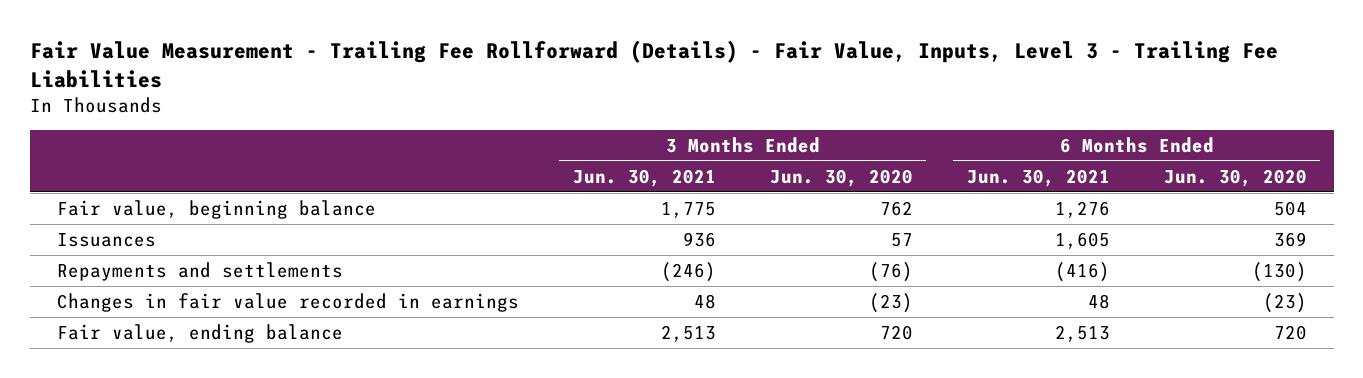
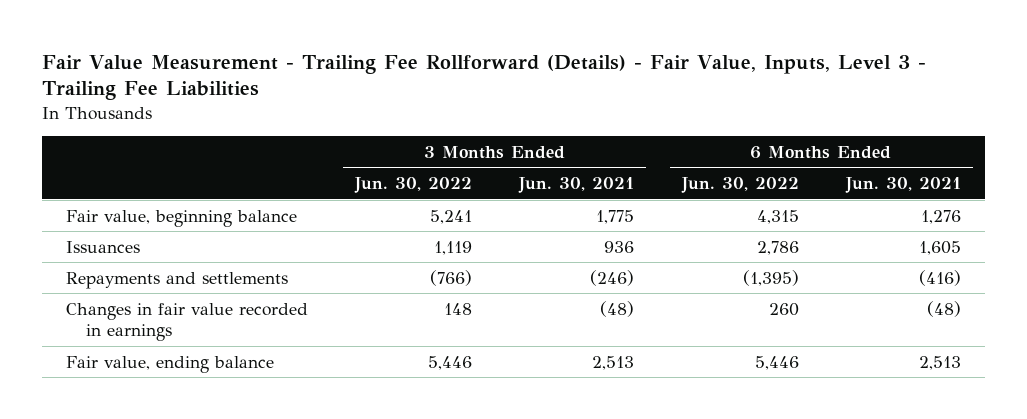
- | 3 Months Ended Jun. 30, 2021 | 3 Months Ended Jun. 30, 2020 | 6 Months Ended Jun. 30, 2021 | 6 Months Ended Jun. 30, 2020
+ | 3 Months Ended Jun. 30, 2022 | 3 Months Ended Jun. 30, 2021 | 6 Months Ended Jun. 30, 2022 | 6 Months Ended Jun. 30, 2021
- Changes in fair value recorded in earnings | 48 | (23) | 48 | (23)
+ Changes in fair value recorded in earnings | 148 | (48) | 260 | (48)

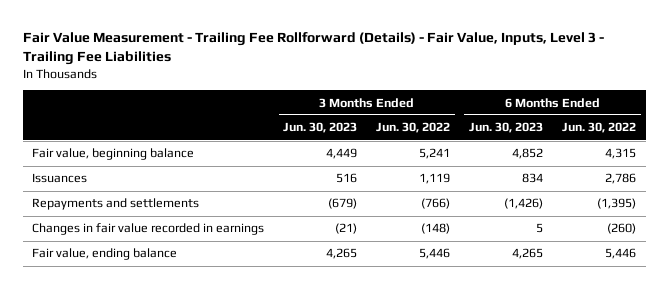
- | 3 Months Ended Jun. 30, 2022 | 3 Months Ended Jun. 30, 2021 | 6 Months Ended Jun. 30, 2022 | 6 Months Ended Jun. 30, 2021
+ | 3 Months Ended Jun. 30, 2023 | 3 Months Ended Jun. 30, 2022 | 6 Months Ended Jun. 30, 2023 | 6 Months Ended Jun. 30, 2022
- Changes in fair value recorded in earnings | 148 | (48) | 260 | (48)
+ Changes in fair value recorded in earnings | (21) | (148) | 5 | (260)

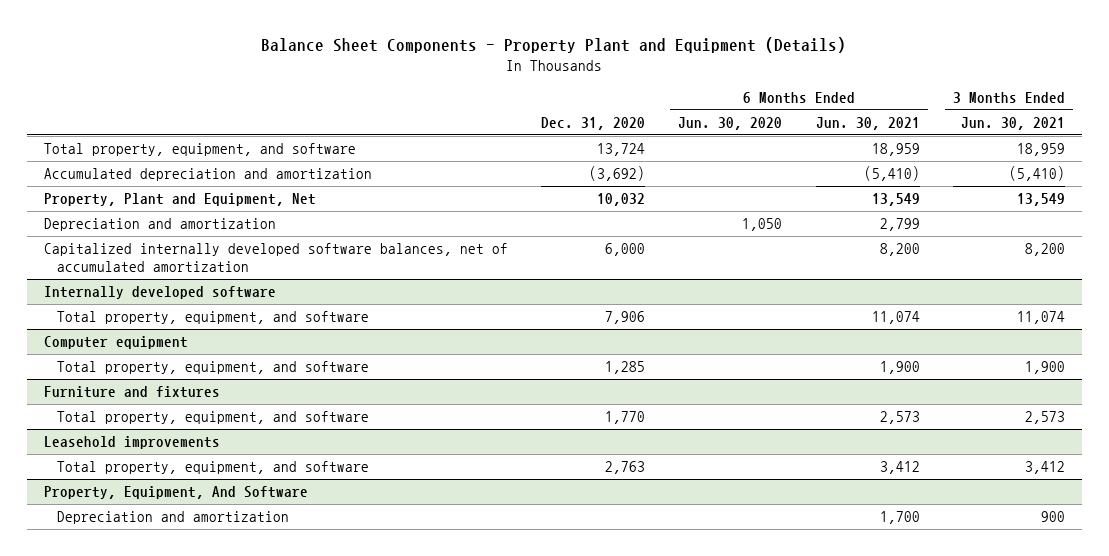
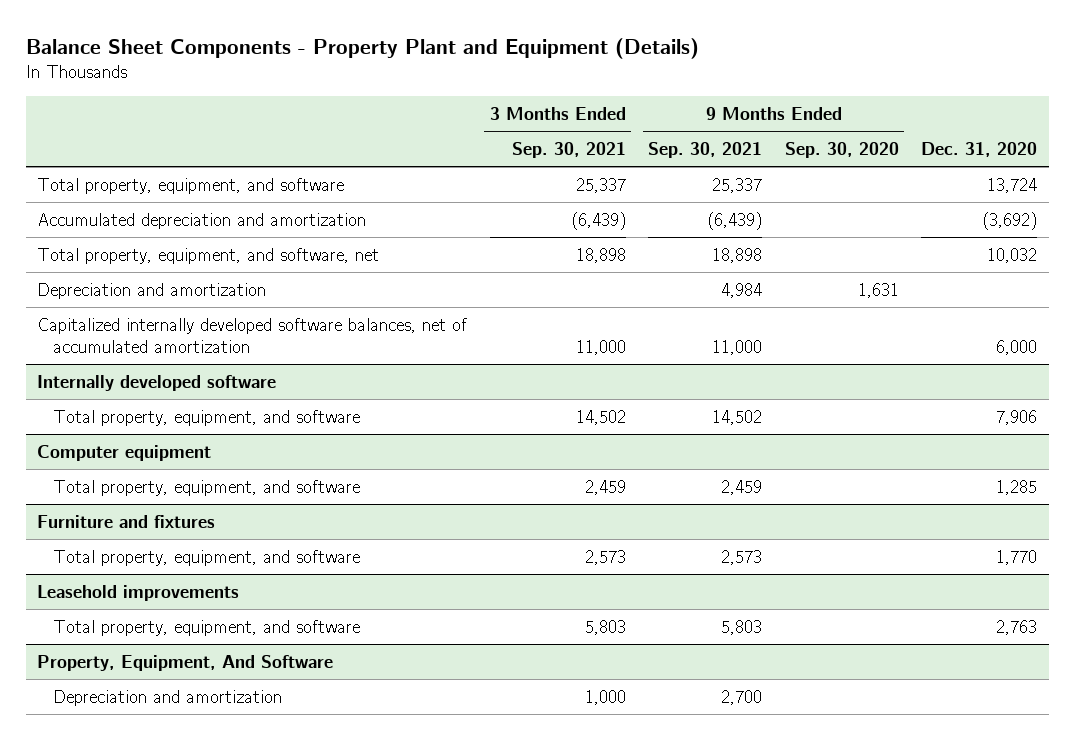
- | Dec. 31, 2020 | 6 Months Ended Jun. 30, 2020 | 6 Months Ended Jun. 30, 2021 | 3 Months Ended Jun. 30, 2021
+ | 3 Months Ended Sep. 30, 2021 | 9 Months Ended Sep. 30, 2021 | 9 Months Ended Sep. 30, 2020 | Dec. 31, 2020
- Property, Plant and Equipment, Net | 10,032 | | 13,549 | 13,549
+ Total property, equipment, and software, net | 18,898 | 18,898 | | 10,032

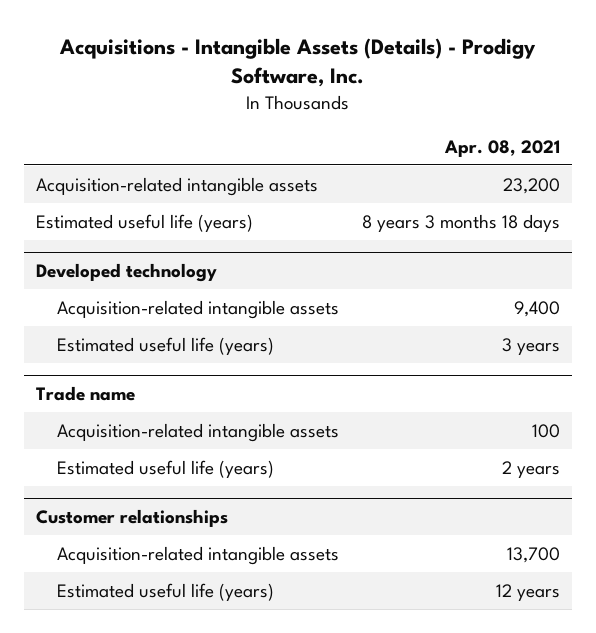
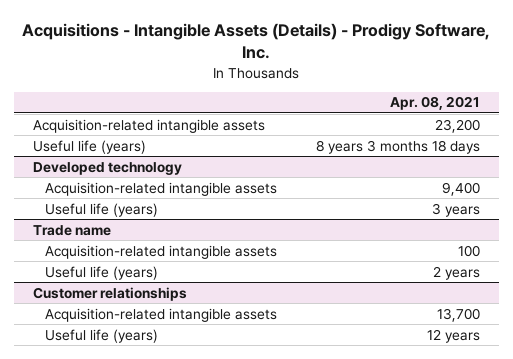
- Estimated useful life (years) | 8 years 3 months 18 days
+ Useful life (years) | 8 years 3 months 18 days
@ Developed technology
- Estimated useful life (years) | 3 years
+ Useful life (years) | 3 years
@ Trade name
- Estimated useful life (years) | 2 years
+ Useful life (years) | 2 years
@ Customer relationships
- Estimated useful life (years) | 12 years
+ Useful life (years) | 12 years

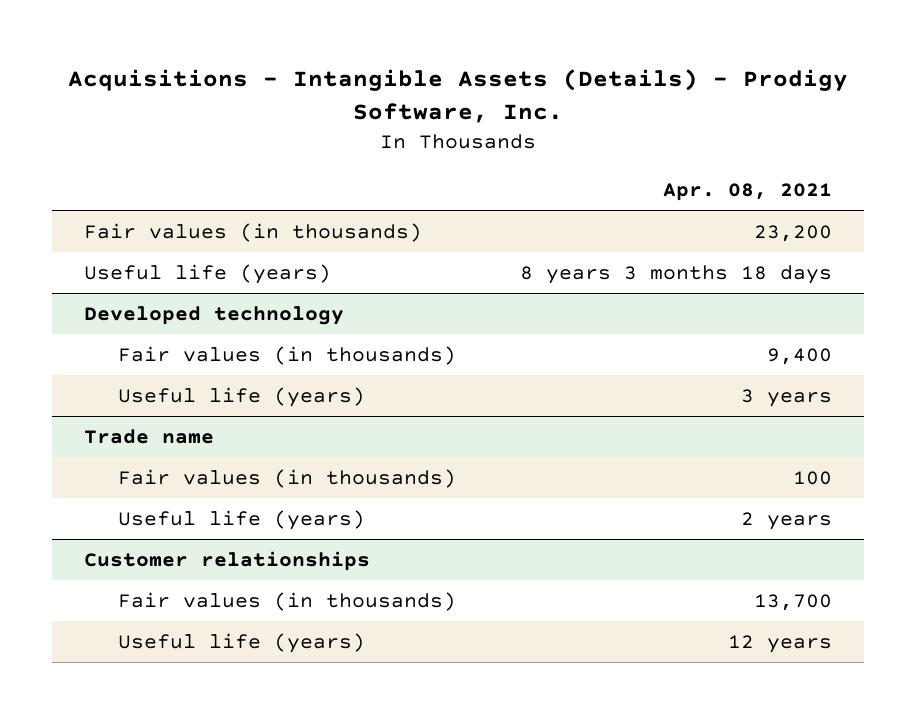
- Acquisition-related intangible assets | 23,200
+ Fair values (in thousands) | 23,200
@ Developed technology
- Acquisition-related intangible assets | 9,400
+ Fair values (in thousands) | 9,400
@ Trade name
- Acquisition-related intangible assets | 100
+ Fair values (in thousands) | 100
@ Customer relationships
- Acquisition-related intangible assets | 13,700
+ Fair values (in thousands) | 13,700

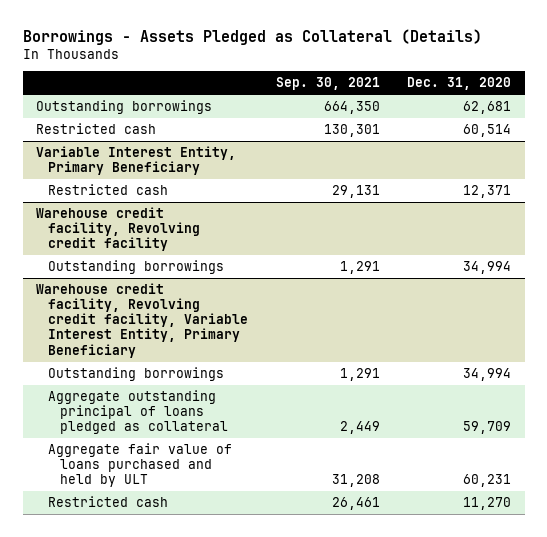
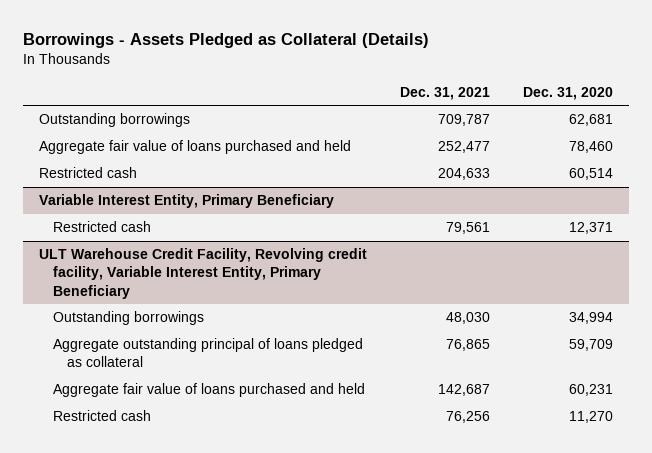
- | Sep. 30, 2021 | Dec. 31, 2020
+ | Dec. 31, 2021 | Dec. 31, 2020
+ Aggregate fair value of loans purchased and held | 252,477 | 78,460
- Warehouse credit facility, Revolving credit facility
- Outstanding borrowings | 1,291 | 34,994
- Warehouse credit facility, Revolving credit facility, Variable Interest Entity, Primary Beneficiary
+ ULT Warehouse Credit Facility, Revolving credit facility, Variable Interest Entity, Primary Beneficiary
- Aggregate fair value of loans purchased and held by ULT | 31,208 | 60,231
+ Aggregate fair value of loans purchased and held | 142,687 | 60,231

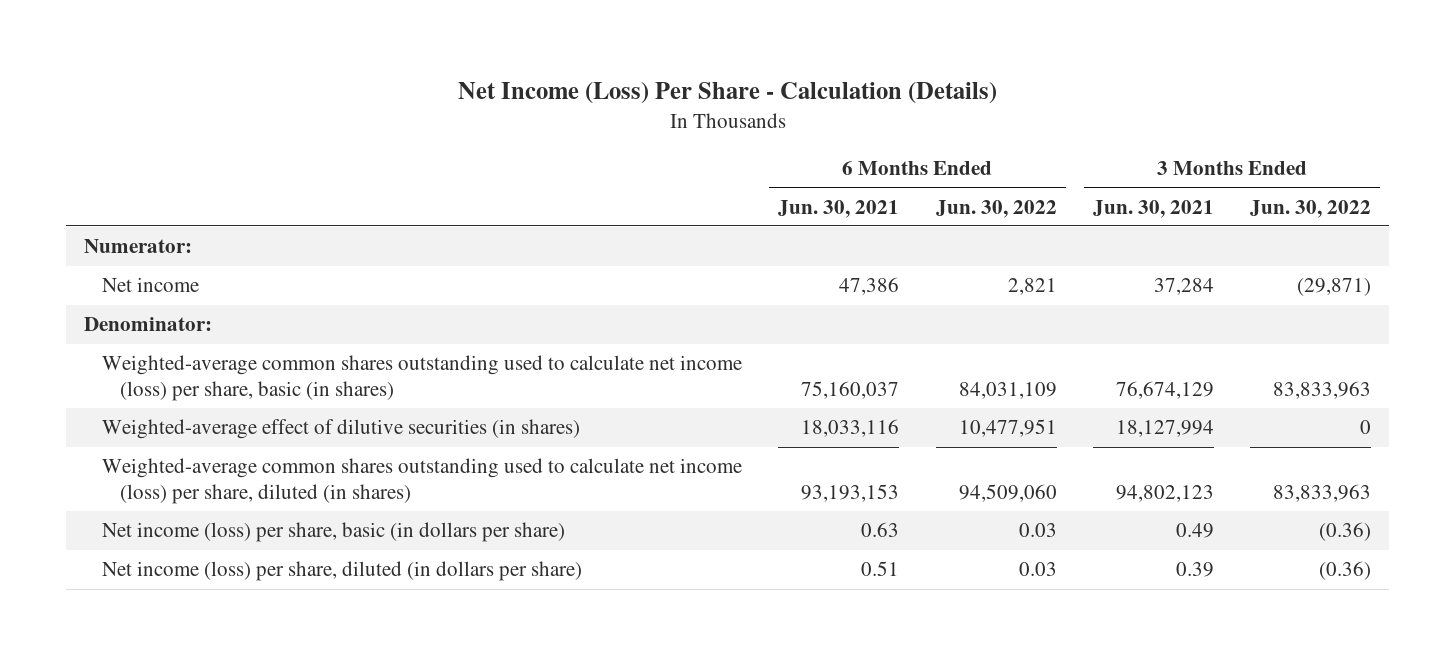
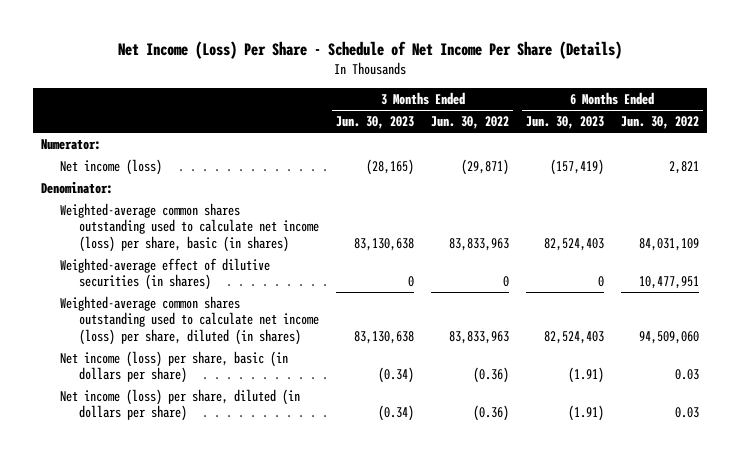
- Net Income (Loss) Per Share - Calculation (Details)
+ Net Income (Loss) Per Share - Schedule of Net Income Per Share (Details)
- | 6 Months Ended Jun. 30, 2021 | 6 Months Ended Jun. 30, 2022 | 3 Months Ended Jun. 30, 2021 | 3 Months Ended Jun. 30, 2022
+ | 3 Months Ended Jun. 30, 2023 | 3 Months Ended Jun. 30, 2022 | 6 Months Ended Jun. 30, 2023 | 6 Months Ended Jun. 30, 2022
- Net income | 47,386 | 2,821 | 37,284 | (29,871)
+ Net income (loss) | (28,165) | (29,871) | (157,419) | 2,821

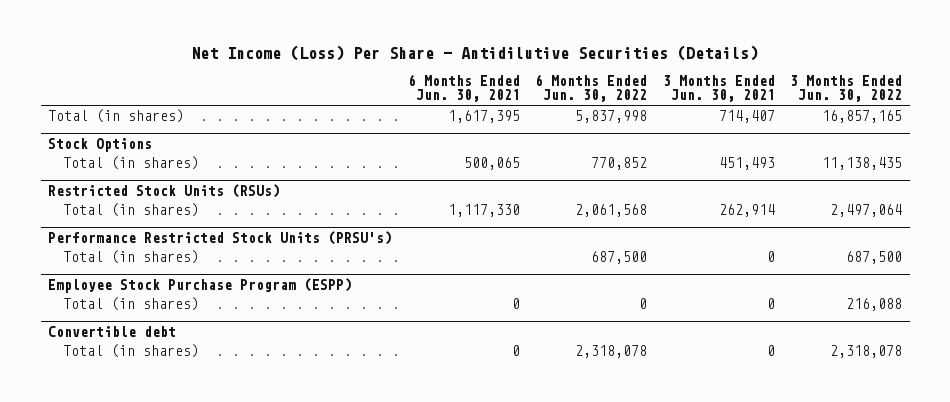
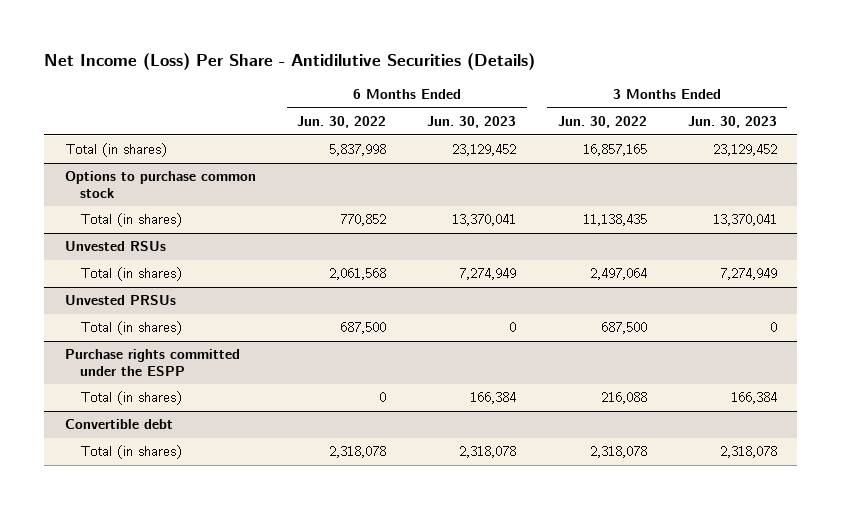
- | 6 Months Ended Jun. 30, 2021 | 6 Months Ended Jun. 30, 2022 | 3 Months Ended Jun. 30, 2021 | 3 Months Ended Jun. 30, 2022
+ | 6 Months Ended Jun. 30, 2022 | 6 Months Ended Jun. 30, 2023 | 3 Months Ended Jun. 30, 2022 | 3 Months Ended Jun. 30, 2023
- Stock Options
+ Options to purchase common stock
- Restricted Stock Units (RSUs)
+ Unvested RSUs
- Performance Restricted Stock Units (PRSU's)
+ Unvested PRSUs
- Employee Stock Purchase Program (ESPP)
+ Purchase rights committed under the ESPP

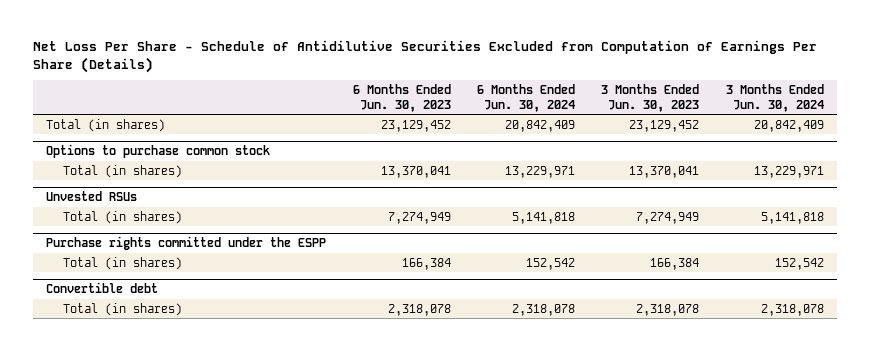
- Net Income (Loss) Per Share - Antidilutive Securities (Details)
+ Net Loss Per Share - Schedule of Antidilutive Securities Excluded from Computation of Earnings Per Share (Details)
- | 6 Months Ended Jun. 30, 2022 | 6 Months Ended Jun. 30, 2023 | 3 Months Ended Jun. 30, 2022 | 3 Months Ended Jun. 30, 2023
+ | 6 Months Ended Jun. 30, 2023 | 6 Months Ended Jun. 30, 2024 | 3 Months Ended Jun. 30, 2023 | 3 Months Ended Jun. 30, 2024
- Unvested PRSUs
- Total (in shares) | 687,500 | 0 | 687,500 | 0

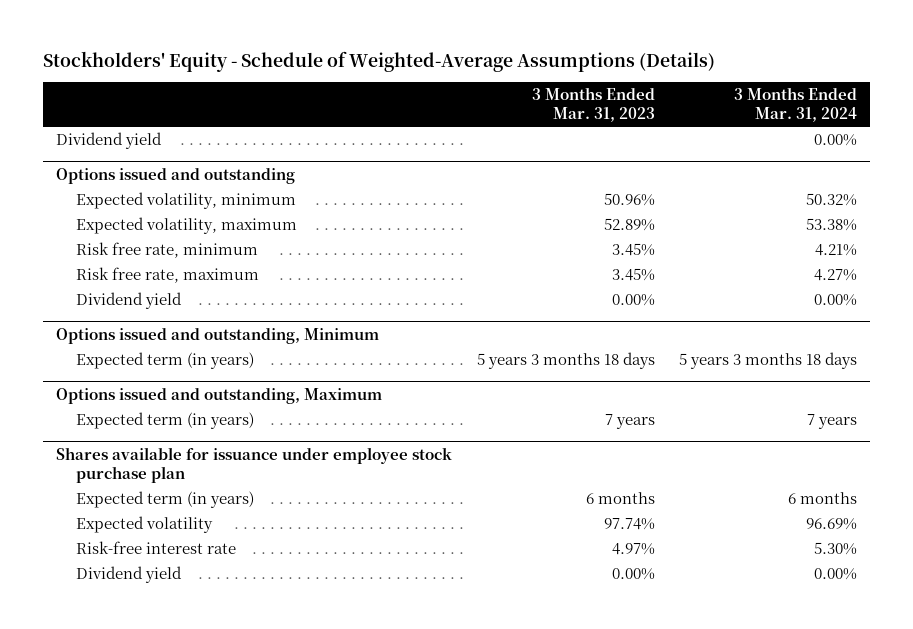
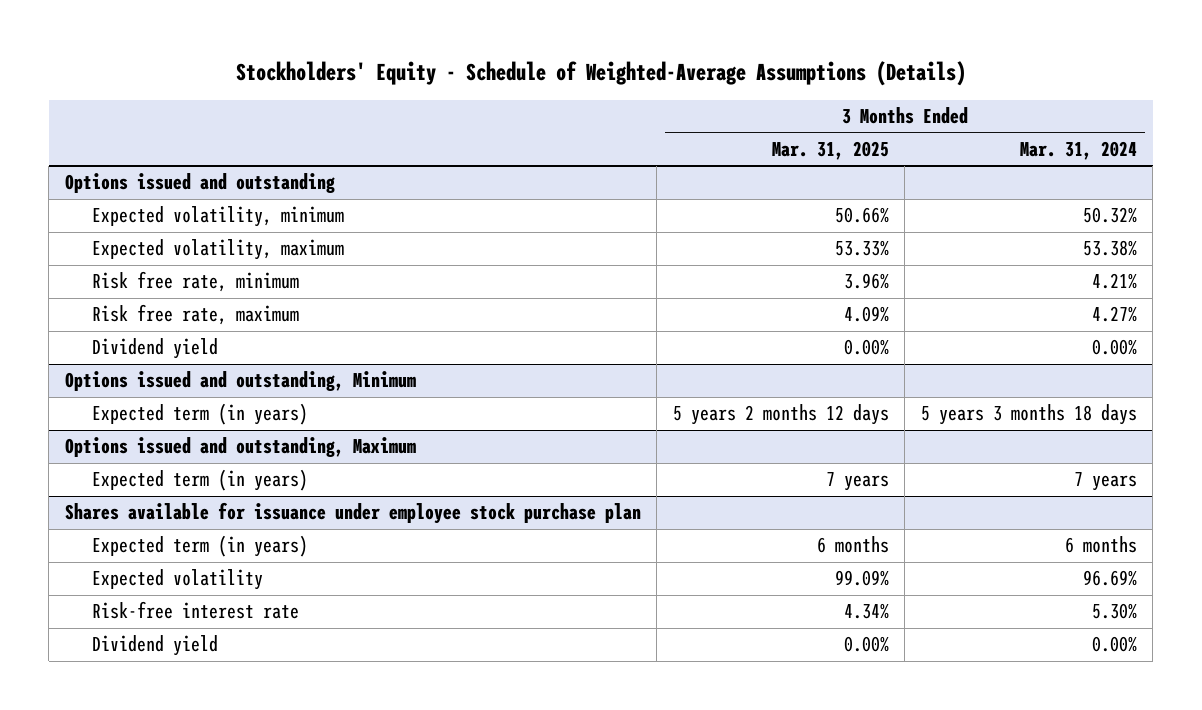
- | 3 Months Ended Mar. 31, 2023 | 3 Months Ended Mar. 31, 2024
+ | 3 Months Ended Mar. 31, 2025 | 3 Months Ended Mar. 31, 2024
- Dividend yield | | 0.00%

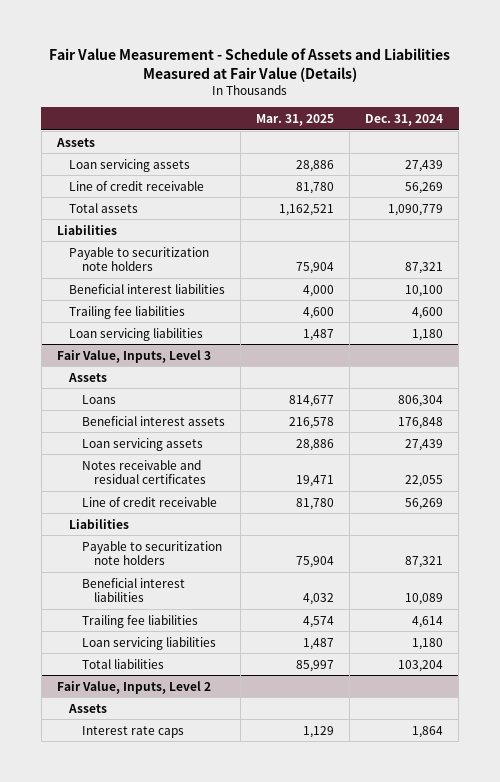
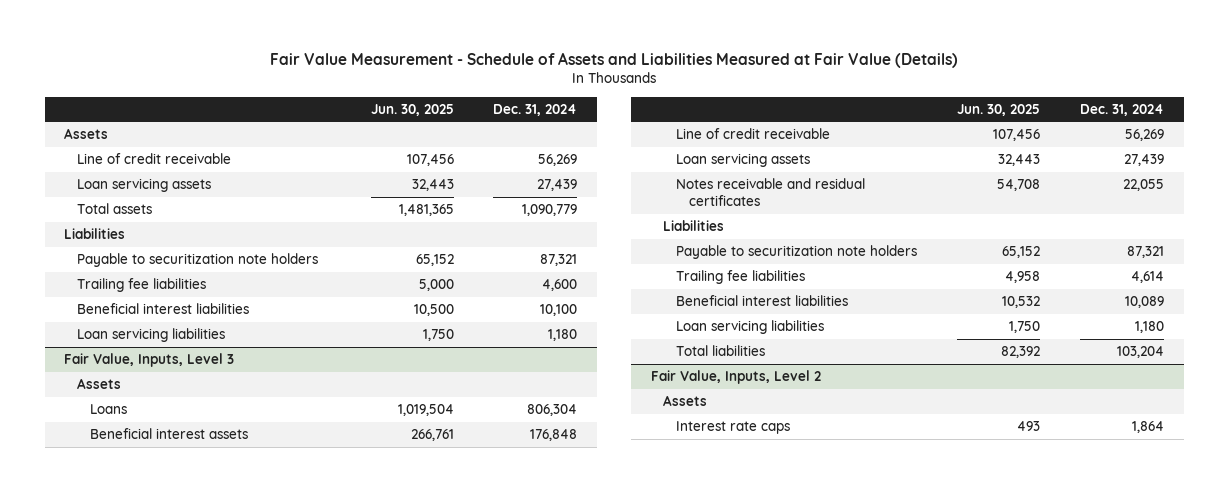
- | Mar. 31, 2025 | Dec. 31, 2024
+ | Jun. 30, 2025 | Dec. 31, 2024
moved down: Loan servicing assets | 32,443 | 27,439
moved down: Beneficial interest liabilities | 10,500 | 10,100
@ Fair Value, Inputs, Level 3
moved up: Line of credit receivable | 107,456 | 56,269
moved down: Beneficial interest liabilities | 10,532 | 10,089

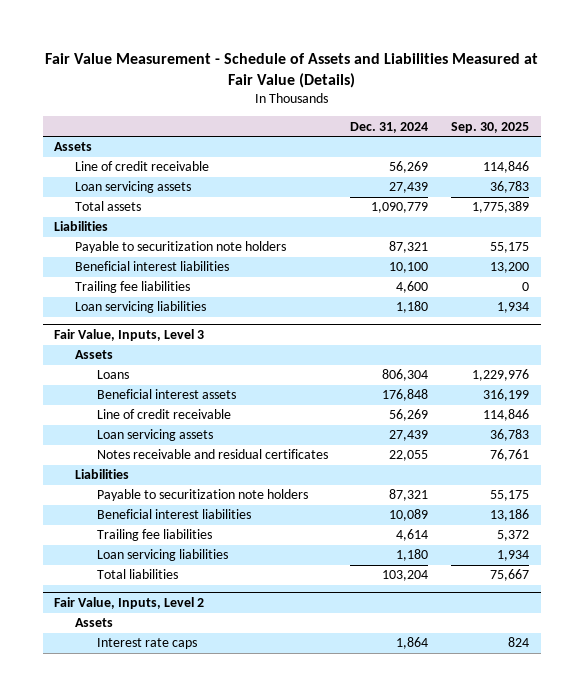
- | Jun. 30, 2025 | Dec. 31, 2024
+ | Dec. 31, 2024 | Sep. 30, 2025
moved down: Trailing fee liabilities | 4,600 | 0
@ Fair Value, Inputs, Level 3
moved down: Trailing fee liabilities | 4,614 | 5,372

